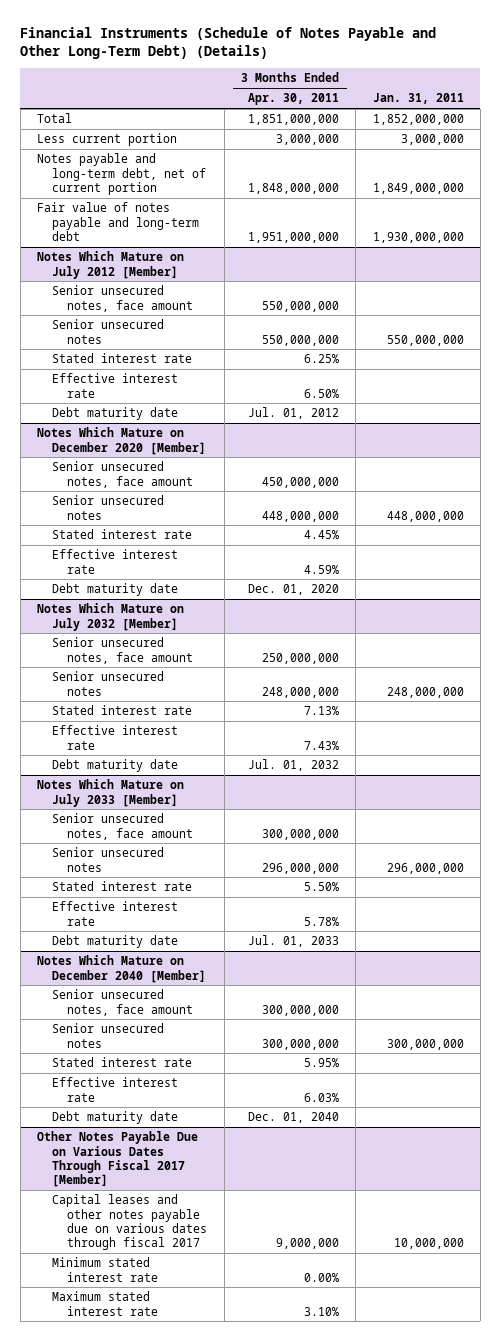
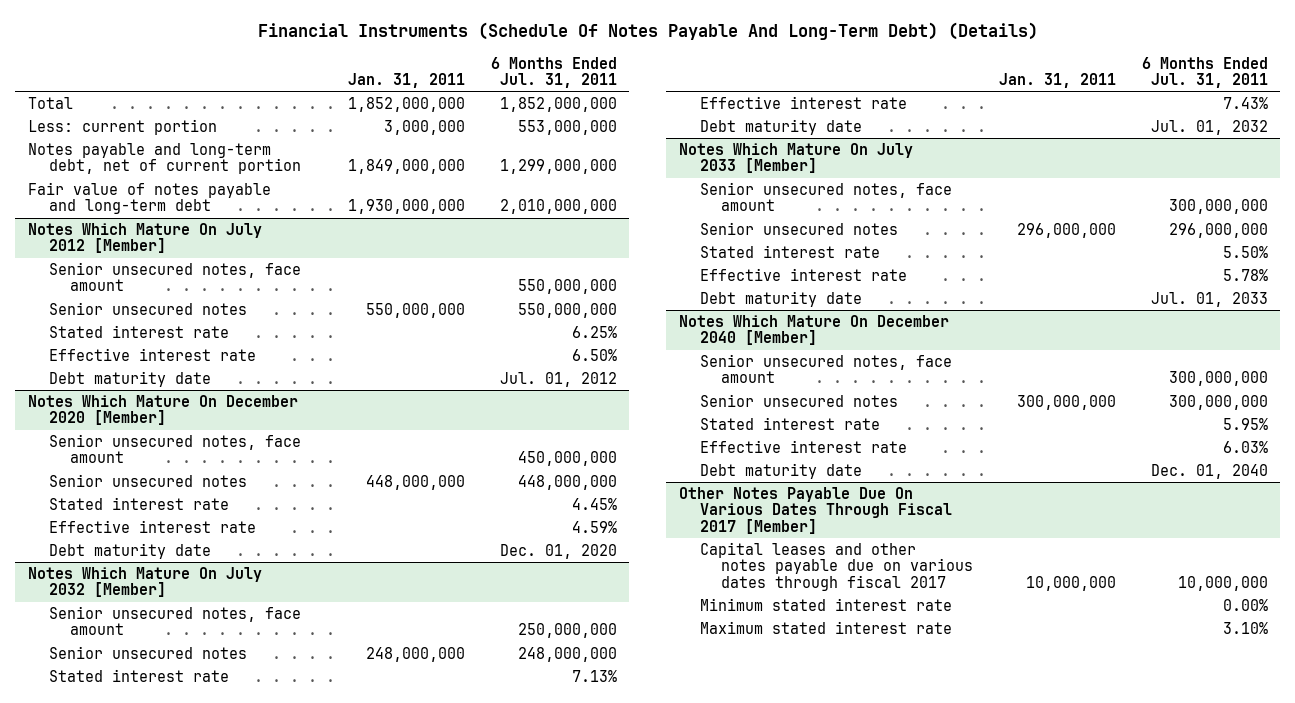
- Financial Instruments (Schedule of Notes Payable and Other Long-Term Debt) (Details)
+ Financial Instruments (Schedule Of Notes Payable And Long-Term Debt) (Details)
- | 3 Months Ended Apr. 30, 2011 | Jan. 31, 2011
+ | Jan. 31, 2011 | 6 Months Ended Jul. 31, 2011
- Less current portion | 3,000,000 | 3,000,000
+ Less: current portion | 3,000,000 | 553,000,000
- Notes Which Mature on July 2012 [Member]
+ Notes Which Mature On July 2012 [Member]
- Notes Which Mature on December 2020 [Member]
+ Notes Which Mature On December 2020 [Member]
- Notes Which Mature on July 2032 [Member]
+ Notes Which Mature On July 2032 [Member]
- Notes Which Mature on July 2033 [Member]
+ Notes Which Mature On July 2033 [Member]
- Notes Which Mature on December 2040 [Member]
+ Notes Which Mature On December 2040 [Member]
- Other Notes Payable Due on Various Dates Through Fiscal 2017 [Member]
+ Other Notes Payable Due On Various Dates Through Fiscal 2017 [Member]

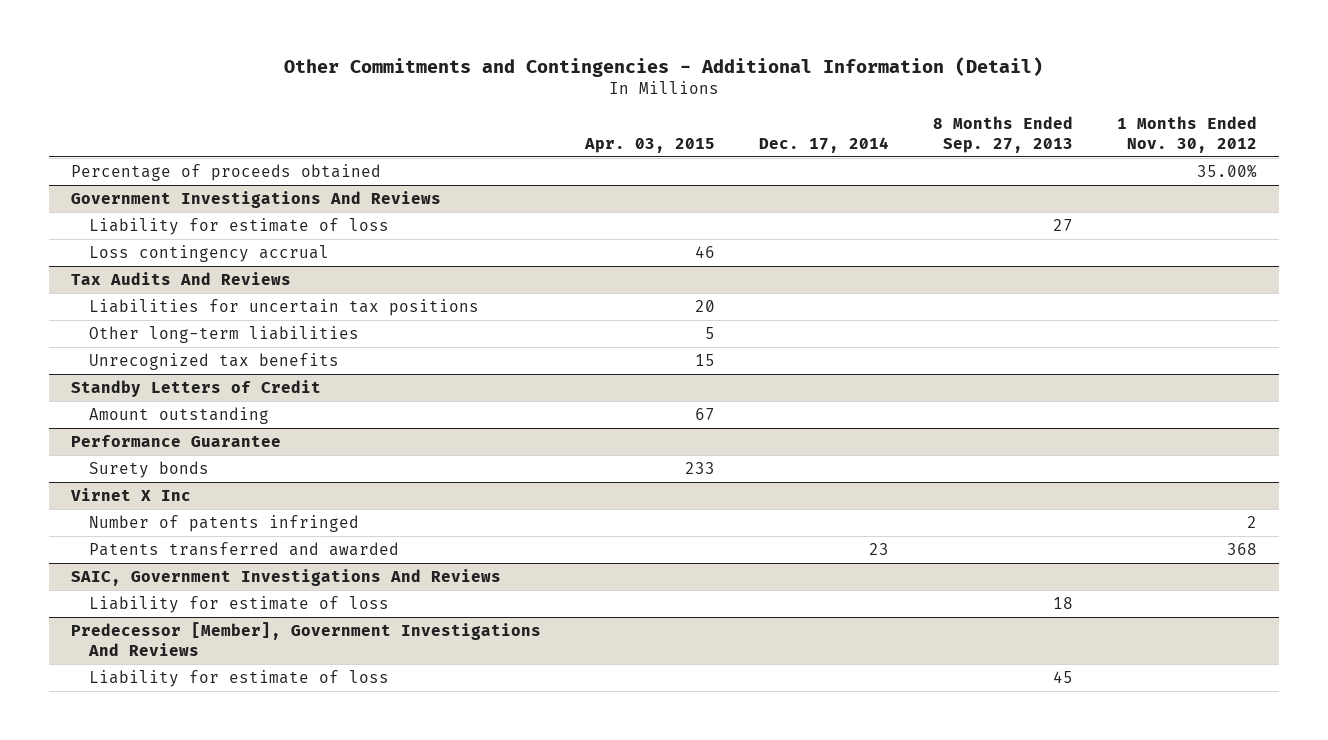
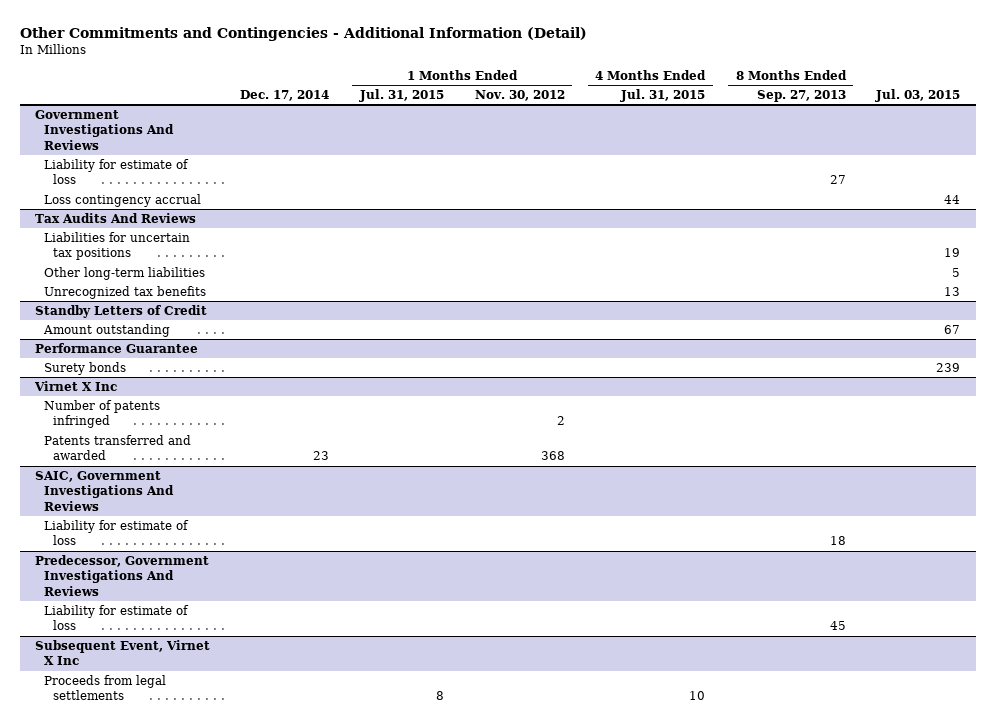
- | Apr. 03, 2015 | Dec. 17, 2014 | 8 Months Ended Sep. 27, 2013 | 1 Months Ended Nov. 30, 2012
+ | Dec. 17, 2014 | 1 Months Ended Jul. 31, 2015 | 1 Months Ended Nov. 30, 2012 | 4 Months Ended Jul. 31, 2015 | 8 Months Ended Sep. 27, 2013 | Jul. 03, 2015
- Percentage of proceeds obtained | | | | 35.00%
- Predecessor [Member], Government Investigations And Reviews
+ Predecessor, Government Investigations And Reviews
+ Subsequent Event, Virnet X Inc
+ Proceeds from legal settlements | | 8 | | 10 | |

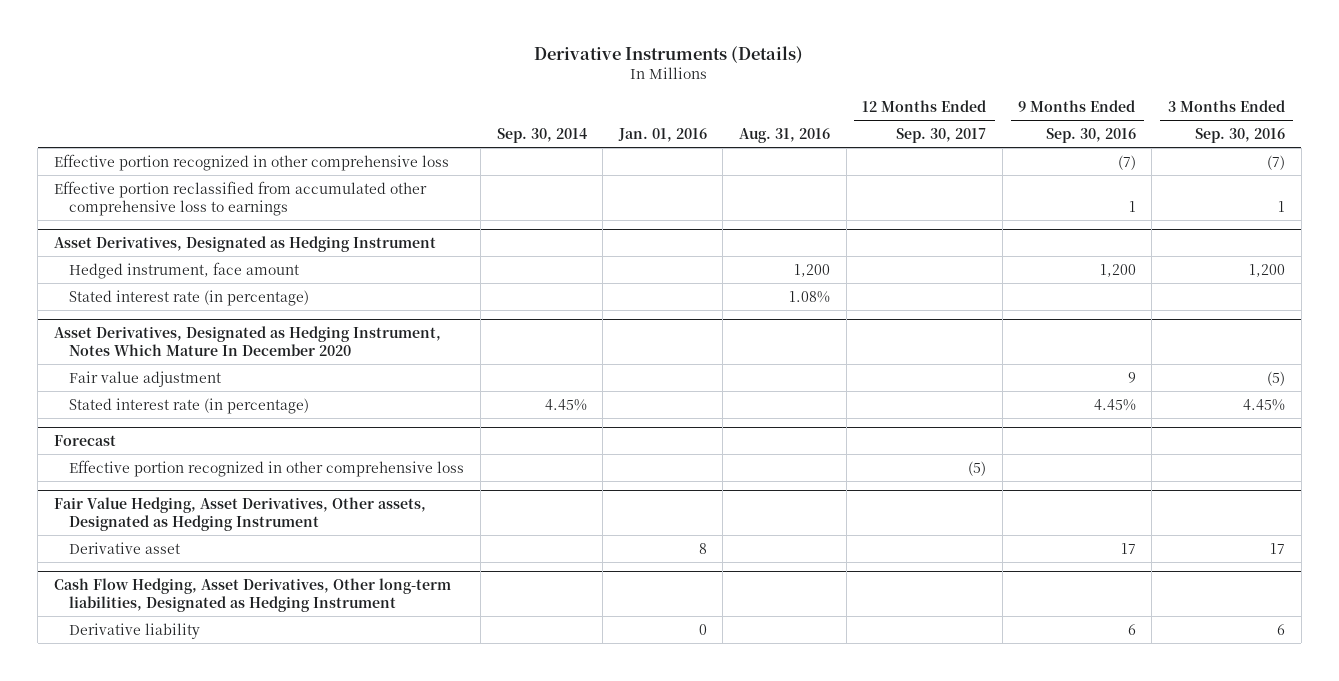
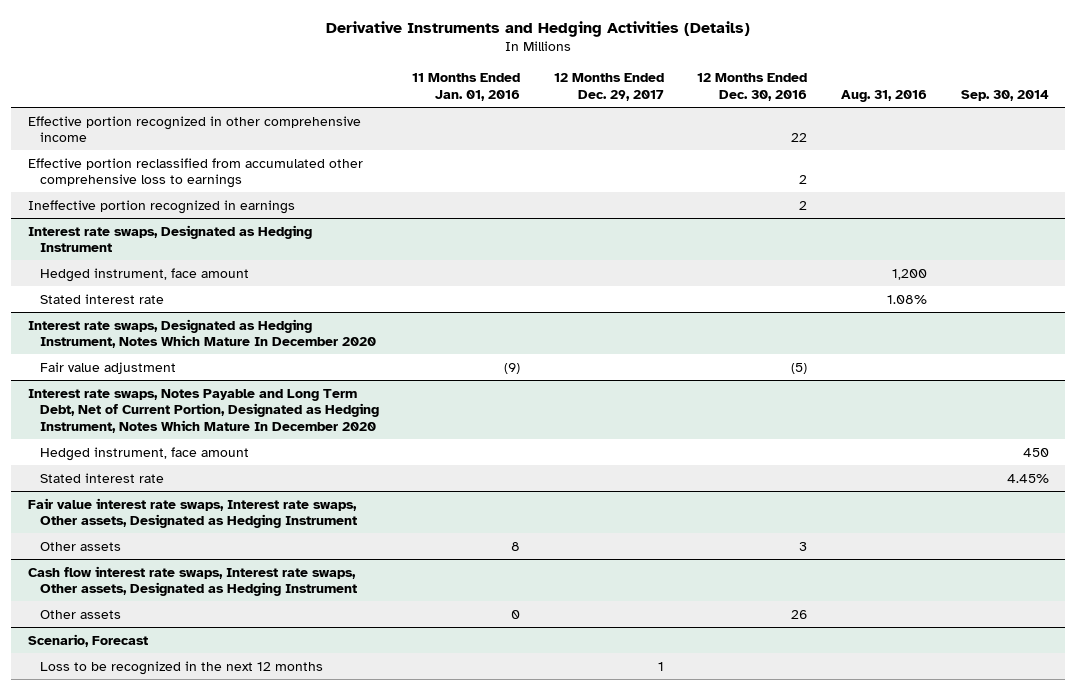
- Derivative Instruments (Details)
+ Derivative Instruments and Hedging Activities (Details)
- | Sep. 30, 2014 | Jan. 01, 2016 | Aug. 31, 2016 | 12 Months Ended Sep. 30, 2017 | 9 Months Ended Sep. 30, 2016 | 3 Months Ended Sep. 30, 2016
+ | 11 Months Ended Jan. 01, 2016 | 12 Months Ended Dec. 29, 2017 | 12 Months Ended Dec. 30, 2016 | Aug. 31, 2016 | Sep. 30, 2014
- Effective portion recognized in other comprehensive loss | | | | | (7) | (7)
+ Effective portion recognized in other comprehensive income | | | 22 | |
- Asset Derivatives, Designated as Hedging Instrument
+ Ineffective portion recognized in earnings | | | 2 | |
+ Interest rate swaps, Designated as Hedging Instrument
- Stated interest rate (in percentage) | | | 1.08% | | |
- Asset Derivatives, Designated as Hedging Instrument, Notes Which Mature In December 2020
+ Stated interest rate | | | | 1.08% |
+ Interest rate swaps, Designated as Hedging Instrument, Notes Which Mature In December 2020
- Stated interest rate (in percentage) | 4.45% | | | | 4.45% | 4.45%
- Forecast
- Effective portion recognized in other comprehensive loss | | | | (5) | |
- Fair Value Hedging, Asset Derivatives, Other assets, Designated as Hedging Instrument
- Derivative asset | | 8 | | | 17 | 17
- Cash Flow Hedging, Asset Derivatives, Other long-term liabilities, Designated as Hedging Instrument
- Derivative liability | | 0 | | | 6 | 6
+ Interest rate swaps, Notes Payable and Long Term Debt, Net of Current Portion, Designated as Hedging Instrument, Notes Which Mature In December 2020
+ Hedged instrument, face amount | | | | | 450
+ Stated interest rate | | | | | 4.45%
+ Fair value interest rate swaps, Interest rate swaps, Other assets, Designated as Hedging Instrument
+ Other assets | 8 | | 3 | |
+ Cash flow interest rate swaps, Interest rate swaps, Other assets, Designated as Hedging Instrument
+ Other assets | 0 | | 26 | |
+ Scenario, Forecast
+ Loss to be recognized in the next 12 months | | 1 | | |

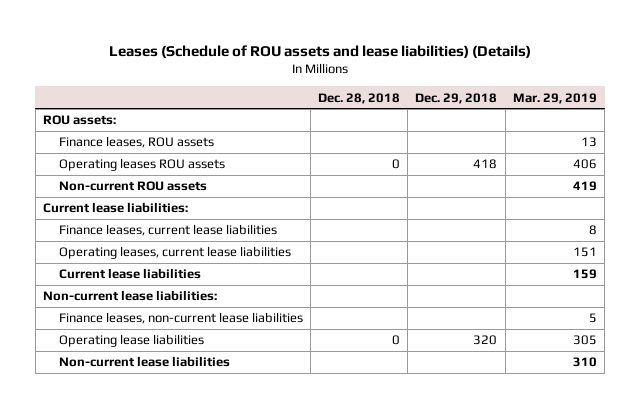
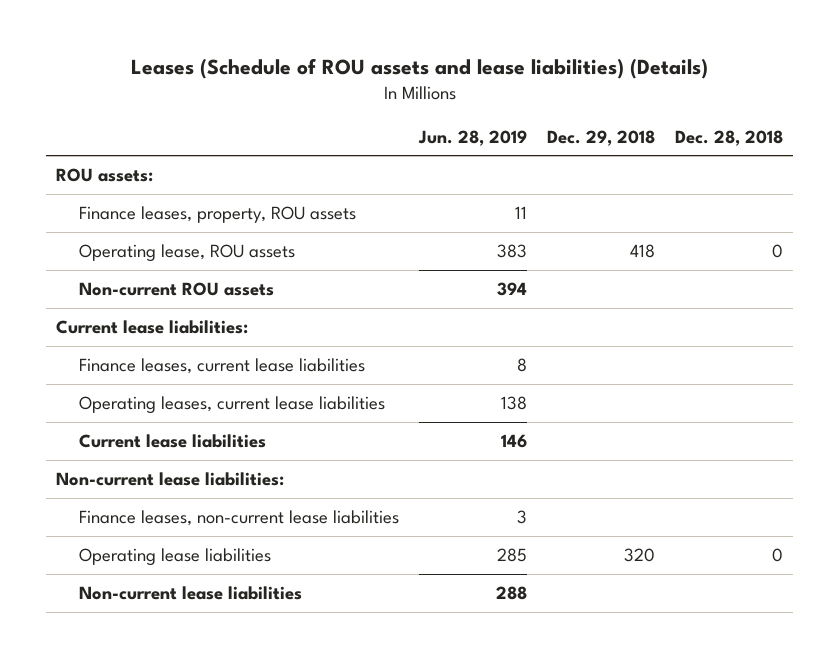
- | Dec. 28, 2018 | Dec. 29, 2018 | Mar. 29, 2019
+ | Jun. 28, 2019 | Dec. 29, 2018 | Dec. 28, 2018
- Finance leases, ROU assets | | | 13
- Operating leases ROU assets | 0 | 418 | 406
+ Finance leases, property, ROU assets | 11 | |
+ Operating lease, ROU assets | 383 | 418 | 0

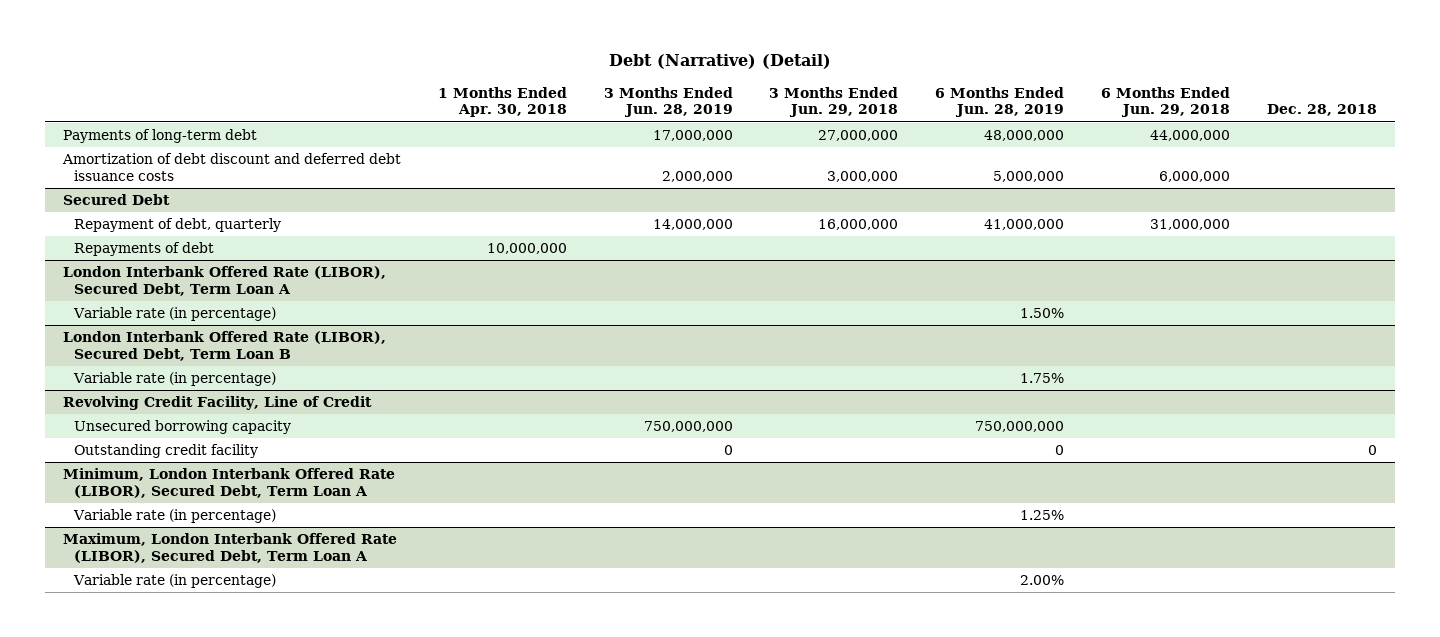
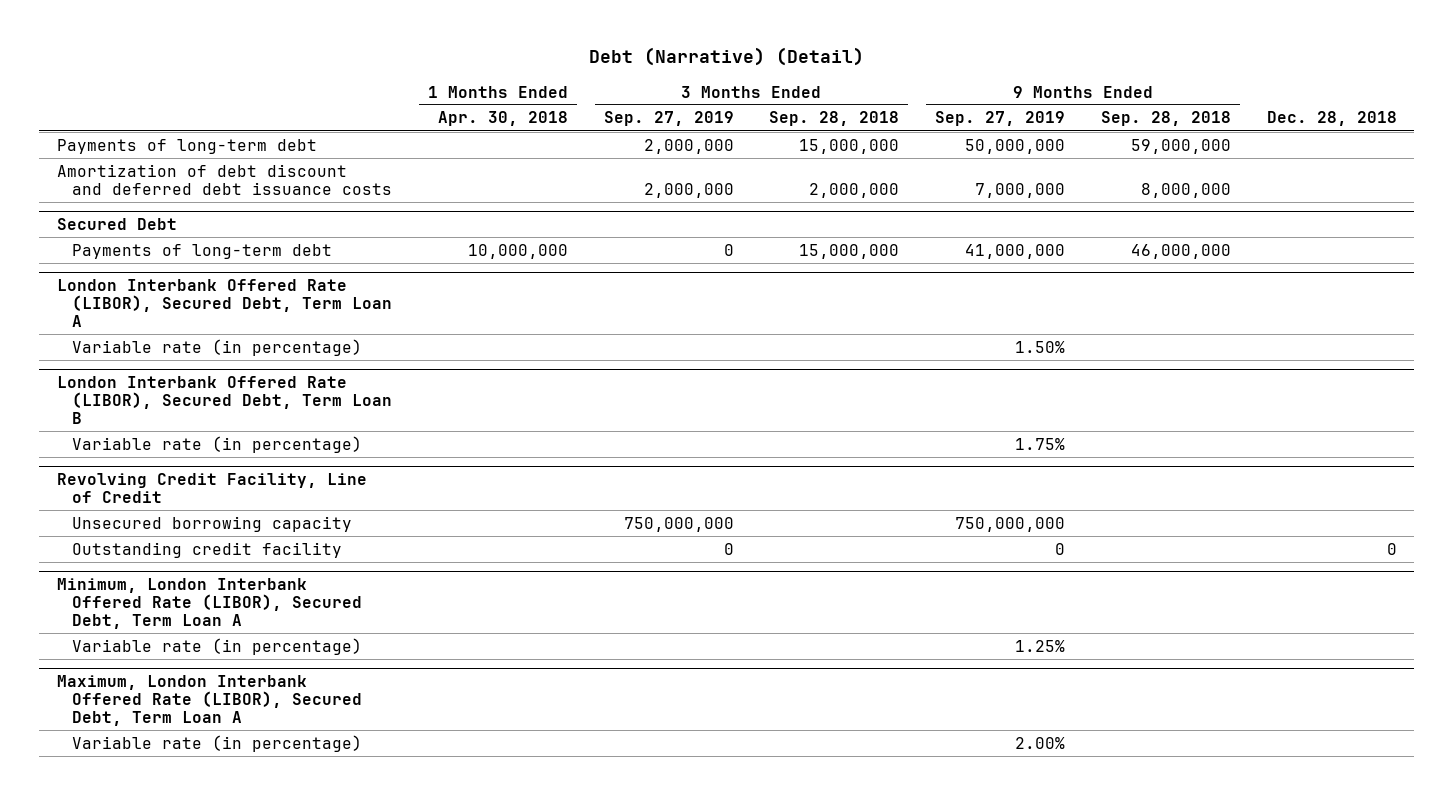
- | 1 Months Ended Apr. 30, 2018 | 3 Months Ended Jun. 28, 2019 | 3 Months Ended Jun. 29, 2018 | 6 Months Ended Jun. 28, 2019 | 6 Months Ended Jun. 29, 2018 | Dec. 28, 2018
+ | 1 Months Ended Apr. 30, 2018 | 3 Months Ended Sep. 27, 2019 | 3 Months Ended Sep. 28, 2018 | 9 Months Ended Sep. 27, 2019 | 9 Months Ended Sep. 28, 2018 | Dec. 28, 2018
@ Secured Debt
- Repayment of debt, quarterly | | 14,000,000 | 16,000,000 | 41,000,000 | 31,000,000 |
- Repayments of debt | 10,000,000 | | | | |
+ Payments of long-term debt | 10,000,000 | 0 | 15,000,000 | 41,000,000 | 46,000,000 |

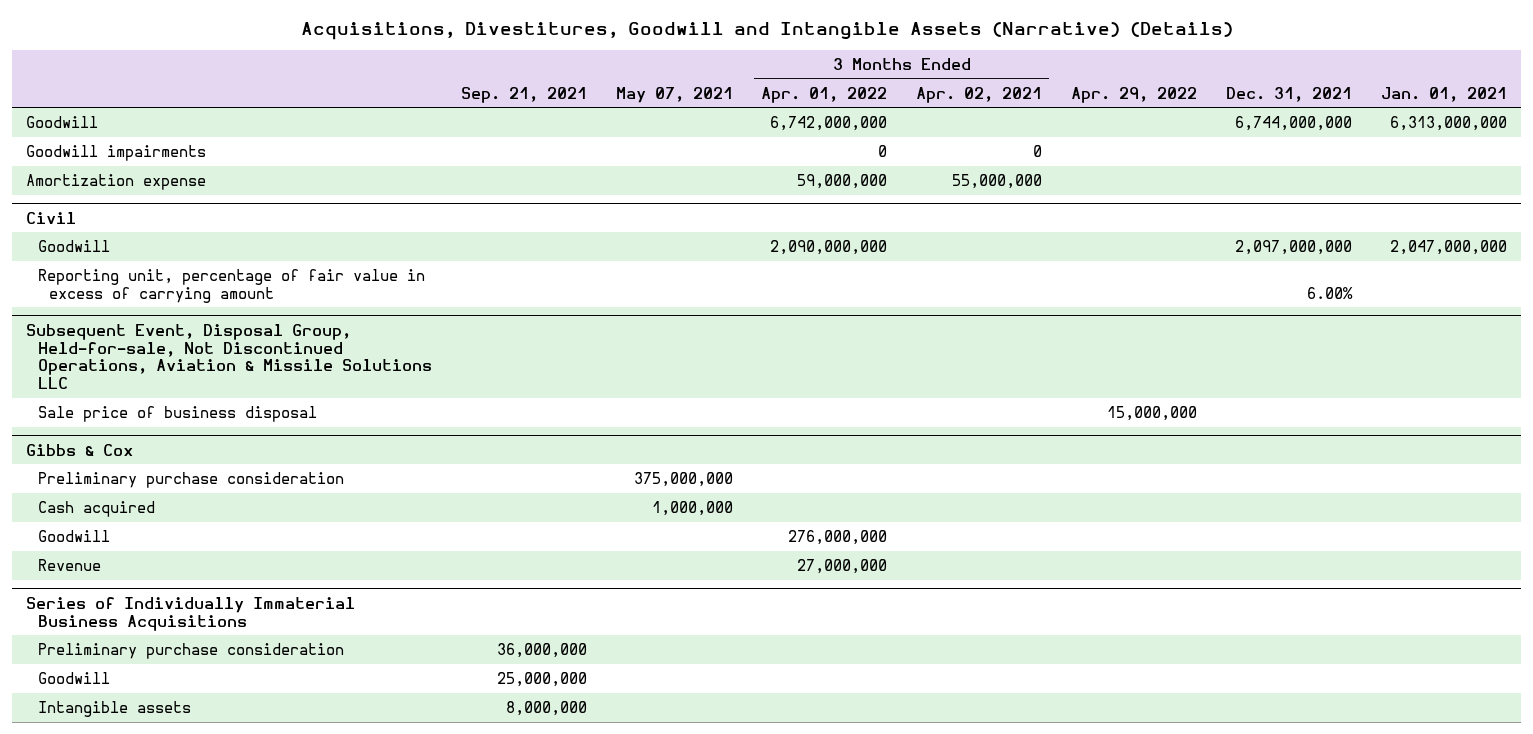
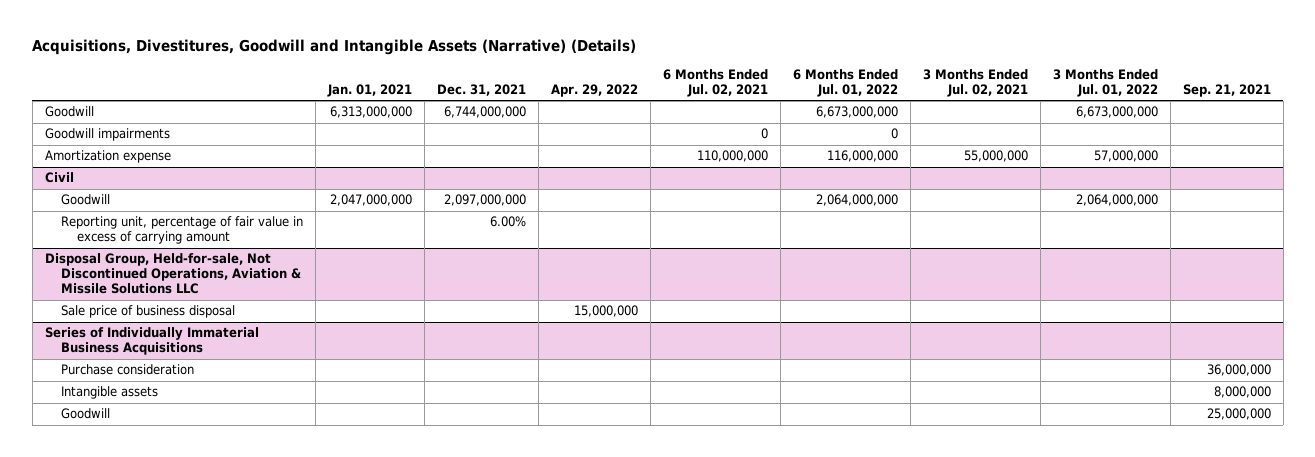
- | Sep. 21, 2021 | May 07, 2021 | 3 Months Ended Apr. 01, 2022 | 3 Months Ended Apr. 02, 2021 | Apr. 29, 2022 | Dec. 31, 2021 | Jan. 01, 2021
+ | Jan. 01, 2021 | Dec. 31, 2021 | Apr. 29, 2022 | 6 Months Ended Jul. 02, 2021 | 6 Months Ended Jul. 01, 2022 | 3 Months Ended Jul. 02, 2021 | 3 Months Ended Jul. 01, 2022 | Sep. 21, 2021
- Subsequent Event, Disposal Group, Held-for-sale, Not Discontinued Operations, Aviation & Missile Solutions LLC
+ Disposal Group, Held-for-sale, Not Discontinued Operations, Aviation & Missile Solutions LLC
- Gibbs & Cox
- Preliminary purchase consideration | | 375,000,000 | | | | |
- Cash acquired | | 1,000,000 | | | | |
- Goodwill | | | 276,000,000 | | | |
- Revenue | | | 27,000,000 | | | |
@ Series of Individually Immaterial Business Acquisitions
- Preliminary purchase consideration | 36,000,000 | | | | | |
+ Purchase consideration | | | | | | | | 36,000,000
moved down: Goodwill | | | | | | | | 25,000,000

